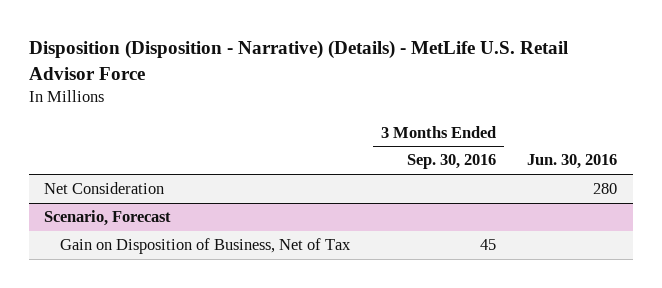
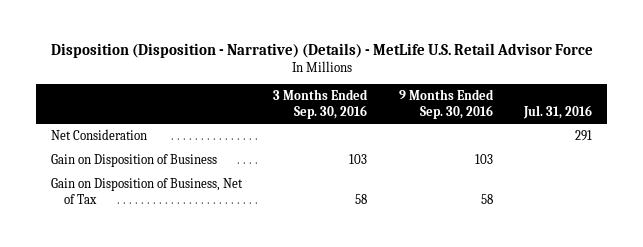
- | 3 Months Ended Sep. 30, 2016 | Jun. 30, 2016
+ | 3 Months Ended Sep. 30, 2016 | 9 Months Ended Sep. 30, 2016 | Jul. 31, 2016
- Scenario, Forecast
- Gain on Disposition of Business, Net of Tax | 45 |
+ Gain on Disposition of Business | 103 | 103 |
+ Gain on Disposition of Business, Net of Tax | 58 | 58 |

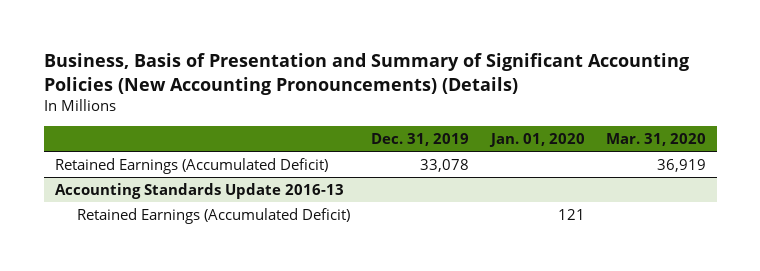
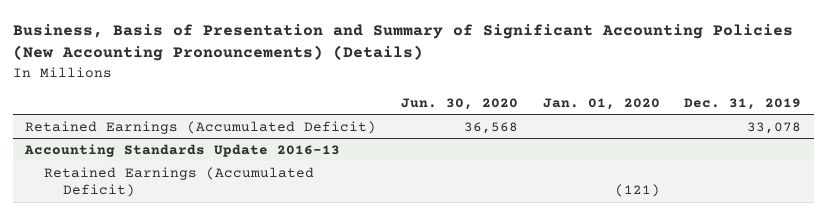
- | Dec. 31, 2019 | Jan. 01, 2020 | Mar. 31, 2020
+ | Jun. 30, 2020 | Jan. 01, 2020 | Dec. 31, 2019
@ Accounting Standards Update 2016-13
- Retained Earnings (Accumulated Deficit) | | 121 |
+ Retained Earnings (Accumulated Deficit) | | (121) |

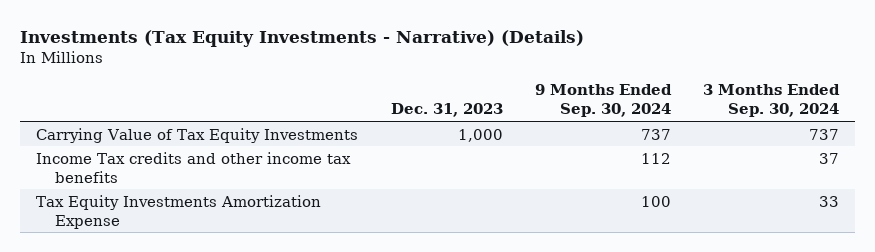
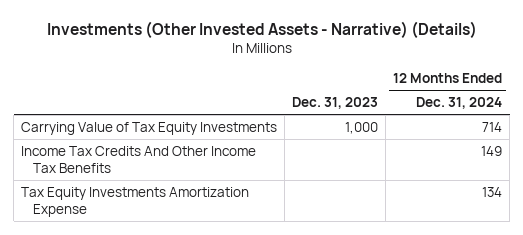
- Investments (Tax Equity Investments - Narrative) (Details)
+ Investments (Other Invested Assets - Narrative) (Details)
- | Dec. 31, 2023 | 9 Months Ended Sep. 30, 2024 | 3 Months Ended Sep. 30, 2024
+ | Dec. 31, 2023 | 12 Months Ended Dec. 31, 2024
- Income Tax credits and other income tax benefits | | 112 | 37
+ Income Tax Credits And Other Income Tax Benefits | | 149

